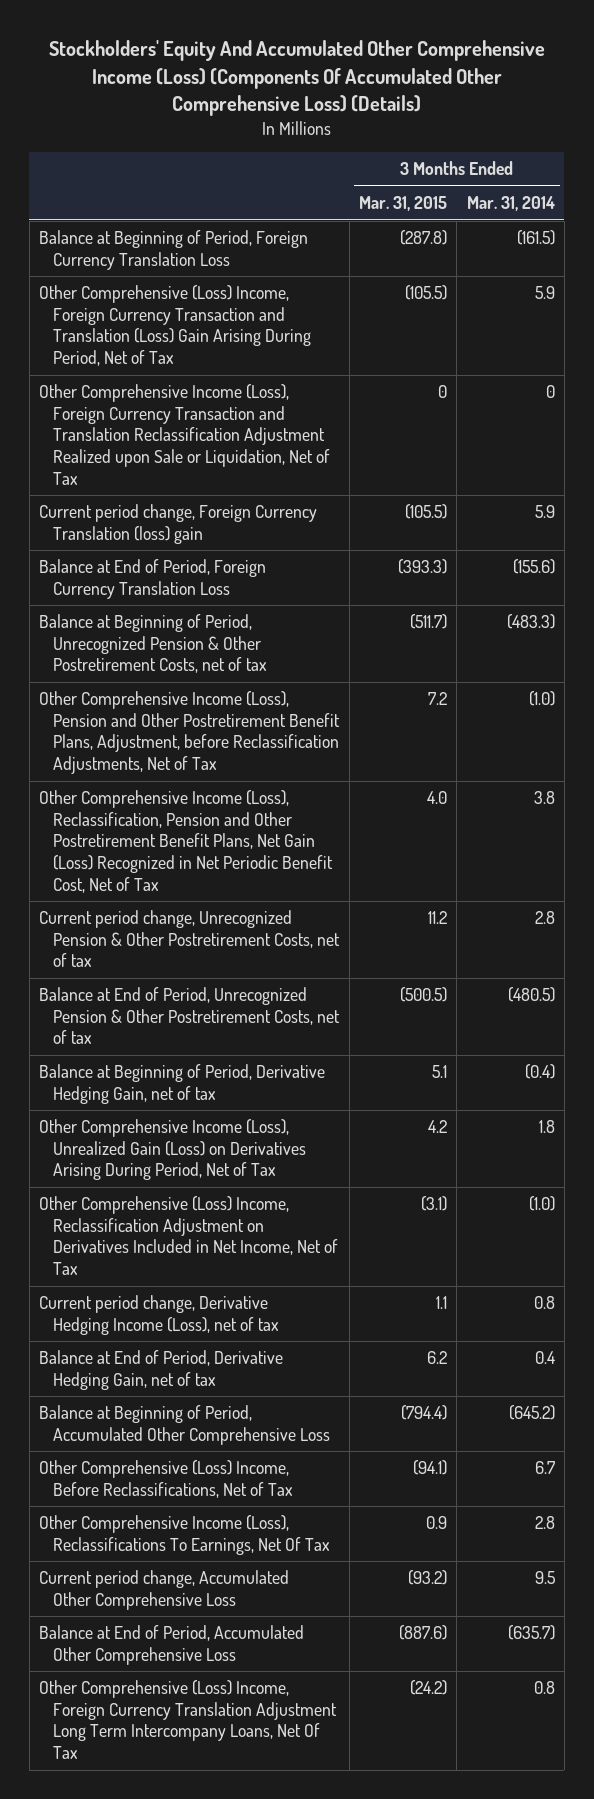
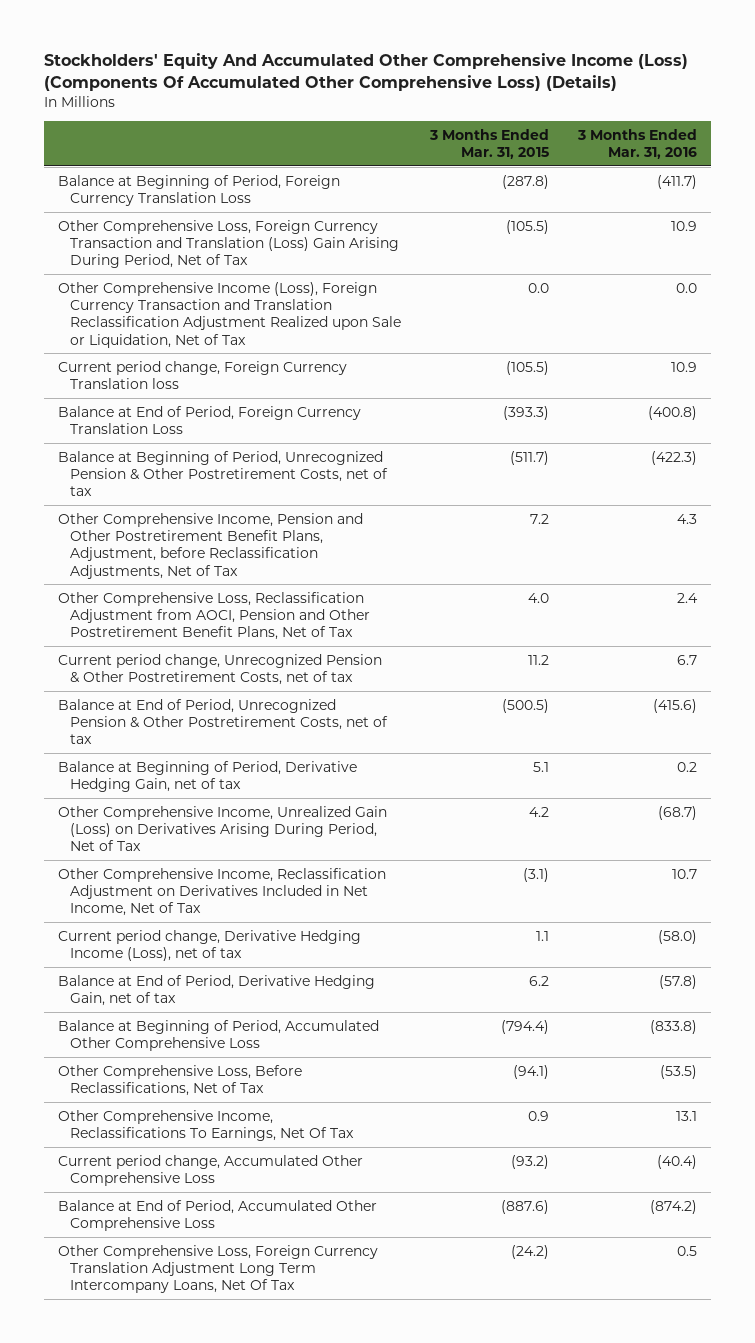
- | 3 Months Ended Mar. 31, 2015 | 3 Months Ended Mar. 31, 2014
+ | 3 Months Ended Mar. 31, 2015 | 3 Months Ended Mar. 31, 2016
- Other Comprehensive (Loss) Income, Foreign Currency Transaction and Translation (Loss) Gain Arising During Period, Net of Tax | (105.5) | 5.9
- Other Comprehensive Income (Loss), Foreign Currency Transaction and Translation Reclassification Adjustment Realized upon Sale or Liquidation, Net of Tax | 0 | 0
- Current period change, Foreign Currency Translation (loss) gain | (105.5) | 5.9
+ Other Comprehensive Loss, Foreign Currency Transaction and Translation (Loss) Gain Arising During Period, Net of Tax | (105.5) | 10.9
+ Other Comprehensive Income (Loss), Foreign Currency Transaction and Translation Reclassification Adjustment Realized upon Sale or Liquidation, Net of Tax | 0.0 | 0.0
+ Current period change, Foreign Currency Translation loss | (105.5) | 10.9
- Other Comprehensive Income (Loss), Pension and Other Postretirement Benefit Plans, Adjustment, before Reclassification Adjustments, Net of Tax | 7.2 | (1.0)
- Other Comprehensive Income (Loss), Reclassification, Pension and Other Postretirement Benefit Plans, Net Gain (Loss) Recognized in Net Periodic Benefit Cost, Net of Tax | 4.0 | 3.8
+ Other Comprehensive Income, Pension and Other Postretirement Benefit Plans, Adjustment, before Reclassification Adjustments, Net of Tax | 7.2 | 4.3
+ Other Comprehensive Loss, Reclassification Adjustment from AOCI, Pension and Other Postretirement Benefit Plans, Net of Tax | 4.0 | 2.4
- Other Comprehensive Income (Loss), Unrealized Gain (Loss) on Derivatives Arising During Period, Net of Tax | 4.2 | 1.8
- Other Comprehensive (Loss) Income, Reclassification Adjustment on Derivatives Included in Net Income, Net of Tax | (3.1) | (1.0)
+ Other Comprehensive Income, Unrealized Gain (Loss) on Derivatives Arising During Period, Net of Tax | 4.2 | (68.7)
+ Other Comprehensive Income, Reclassification Adjustment on Derivatives Included in Net Income, Net of Tax | (3.1) | 10.7
- Other Comprehensive (Loss) Income, Before Reclassifications, Net of Tax | (94.1) | 6.7
- Other Comprehensive Income (Loss), Reclassifications To Earnings, Net Of Tax | 0.9 | 2.8
+ Other Comprehensive Loss, Before Reclassifications, Net of Tax | (94.1) | (53.5)
+ Other Comprehensive Income, Reclassifications To Earnings, Net Of Tax | 0.9 | 13.1
- Other Comprehensive (Loss) Income, Foreign Currency Translation Adjustment Long Term Intercompany Loans, Net Of Tax | (24.2) | 0.8
+ Other Comprehensive Loss, Foreign Currency Translation Adjustment Long Term Intercompany Loans, Net Of Tax | (24.2) | 0.5

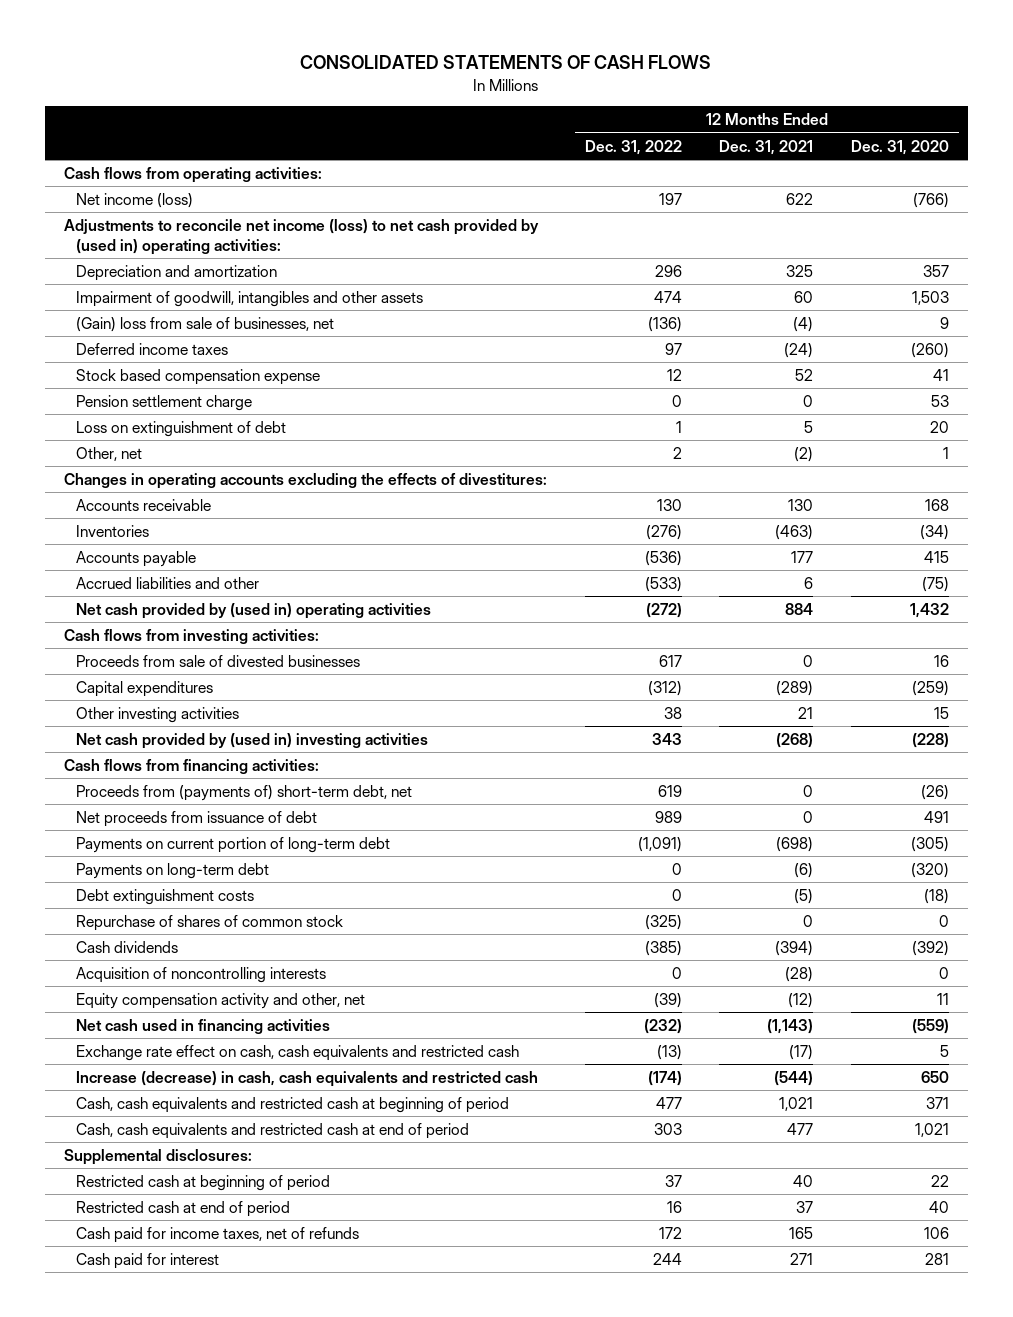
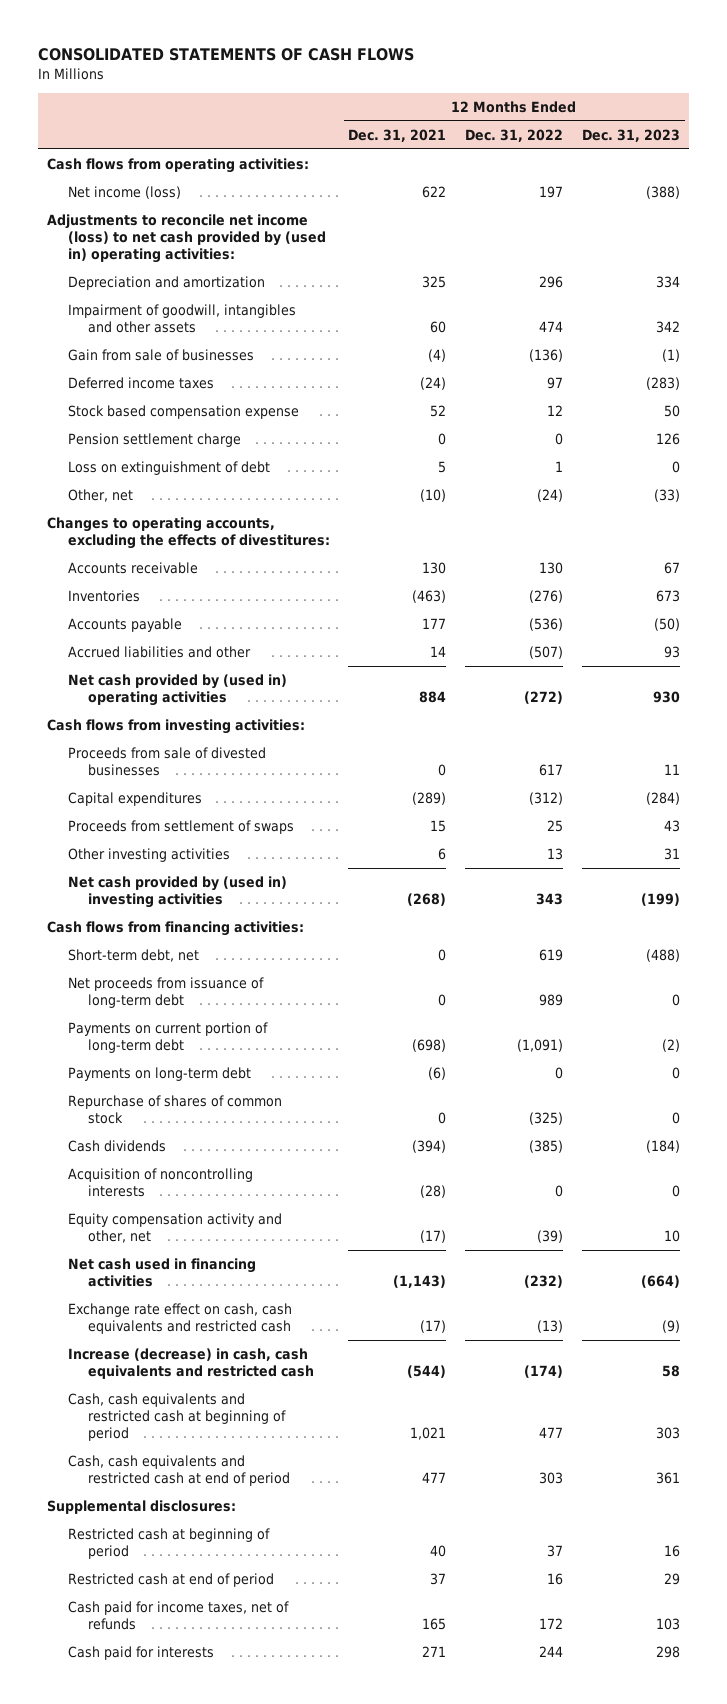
- | 12 Months Ended Dec. 31, 2022 | 12 Months Ended Dec. 31, 2021 | 12 Months Ended Dec. 31, 2020
+ | 12 Months Ended Dec. 31, 2021 | 12 Months Ended Dec. 31, 2022 | 12 Months Ended Dec. 31, 2023
- (Gain) loss from sale of businesses, net | (136) | (4) | 9
+ Gain from sale of businesses | (4) | (136) | (1)
- Other, net | 2 | (2) | 1
- Changes in operating accounts excluding the effects of divestitures:
+ Other, net | (10) | (24) | (33)
+ Changes to operating accounts, excluding the effects of divestitures:
- Accrued liabilities and other | (533) | 6 | (75)
+ Accrued liabilities and other | 14 | (507) | 93
- Other investing activities | 38 | 21 | 15
+ Proceeds from settlement of swaps | 15 | 25 | 43
+ Other investing activities | 6 | 13 | 31
- Proceeds from (payments of) short-term debt, net | 619 | 0 | (26)
- Net proceeds from issuance of debt | 989 | 0 | 491
+ Short-term debt, net | 0 | 619 | (488)
+ Net proceeds from issuance of long-term debt | 0 | 989 | 0
- Debt extinguishment costs | 0 | (5) | (18)
- Equity compensation activity and other, net | (39) | (12) | 11
+ Equity compensation activity and other, net | (17) | (39) | 10
- Cash paid for interest | 244 | 271 | 281
+ Cash paid for interests | 271 | 244 | 298

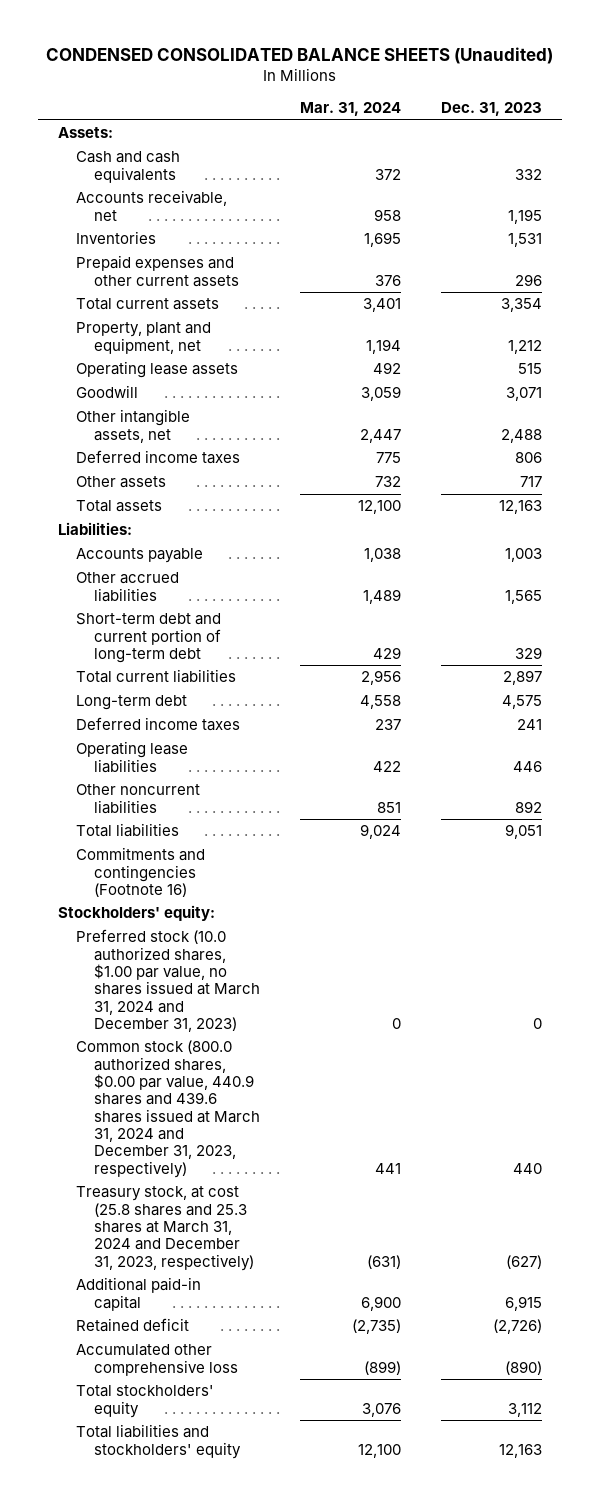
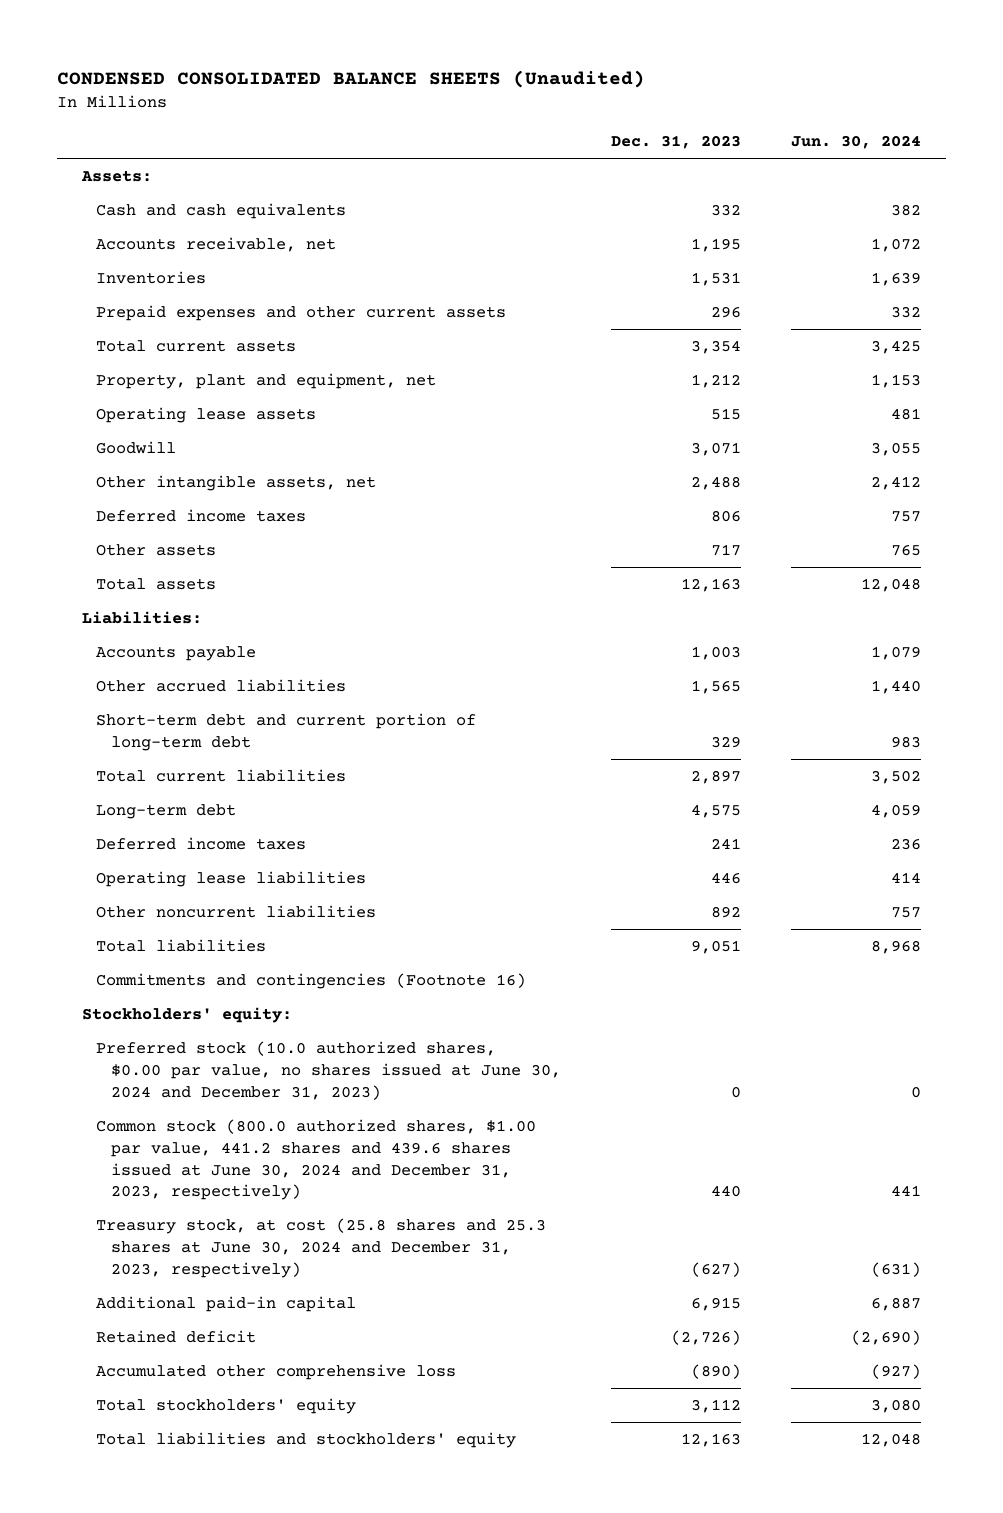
- | Mar. 31, 2024 | Dec. 31, 2023
+ | Dec. 31, 2023 | Jun. 30, 2024
- Preferred stock (10.0 authorized shares, $1.00 par value, no shares issued at March 31, 2024 and December 31, 2023) | 0 | 0
- Common stock (800.0 authorized shares, $0.00 par value, 440.9 shares and 439.6 shares issued at March 31, 2024 and December 31, 2023, respectively) | 441 | 440
- Treasury stock, at cost (25.8 shares and 25.3 shares at March 31, 2024 and December 31, 2023, respectively) | (631) | (627)
+ Preferred stock (10.0 authorized shares, $0.00 par value, no shares issued at June 30, 2024 and December 31, 2023) | 0 | 0
+ Common stock (800.0 authorized shares, $1.00 par value, 441.2 shares and 439.6 shares issued at June 30, 2024 and December 31, 2023, respectively) | 440 | 441
+ Treasury stock, at cost (25.8 shares and 25.3 shares at June 30, 2024 and December 31, 2023, respectively) | (627) | (631)

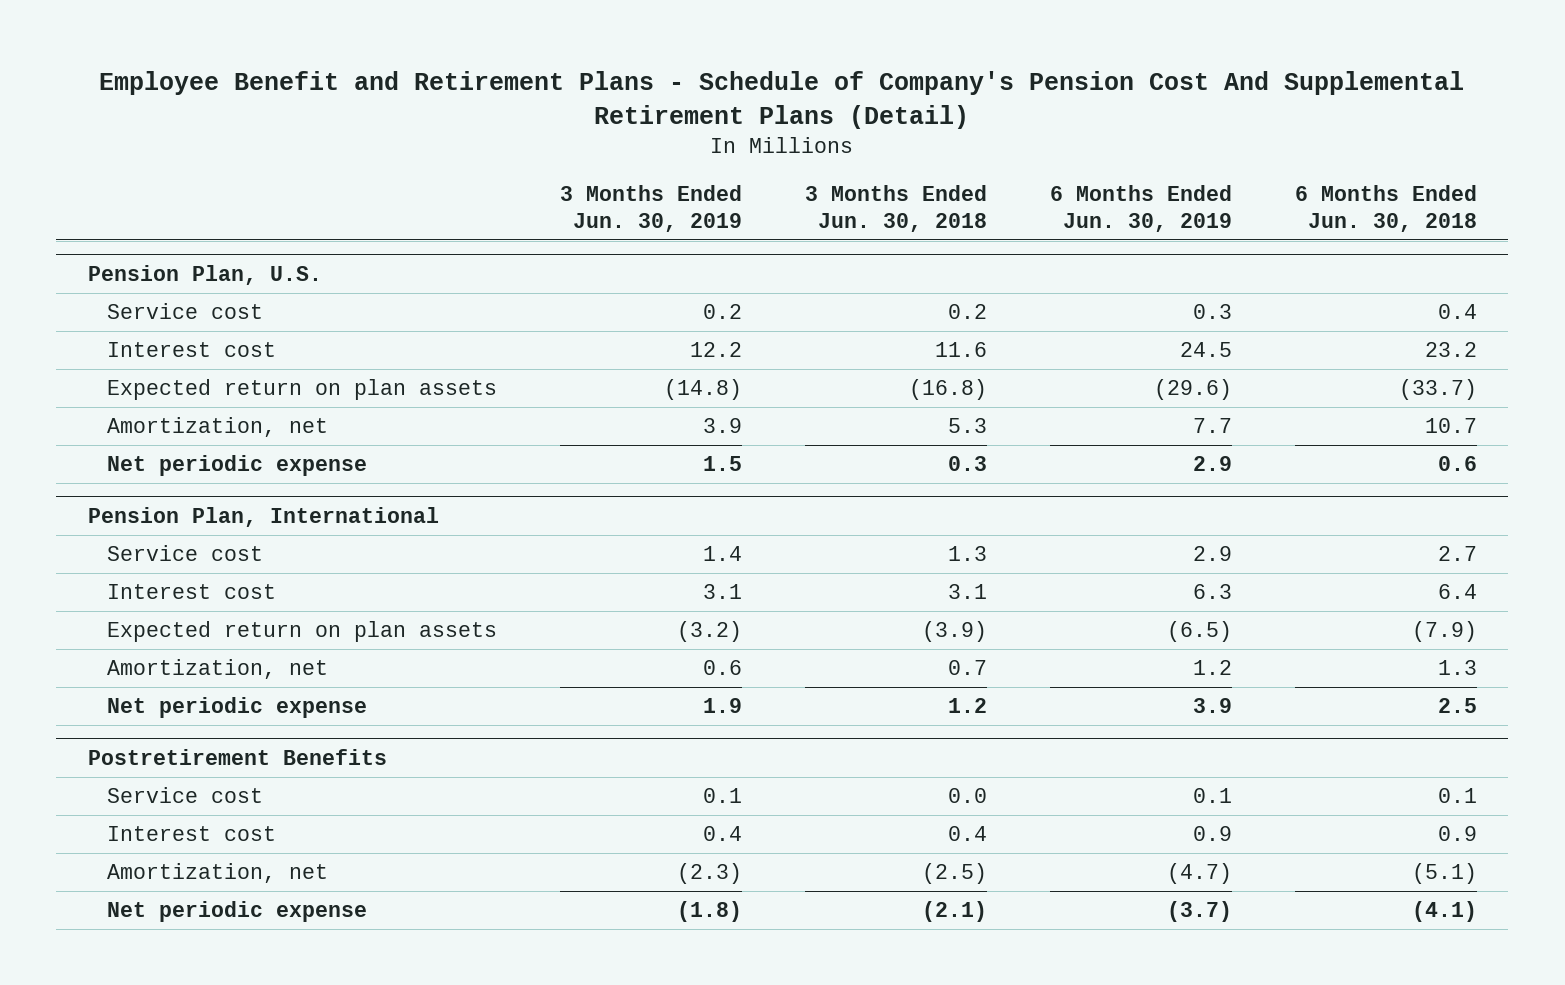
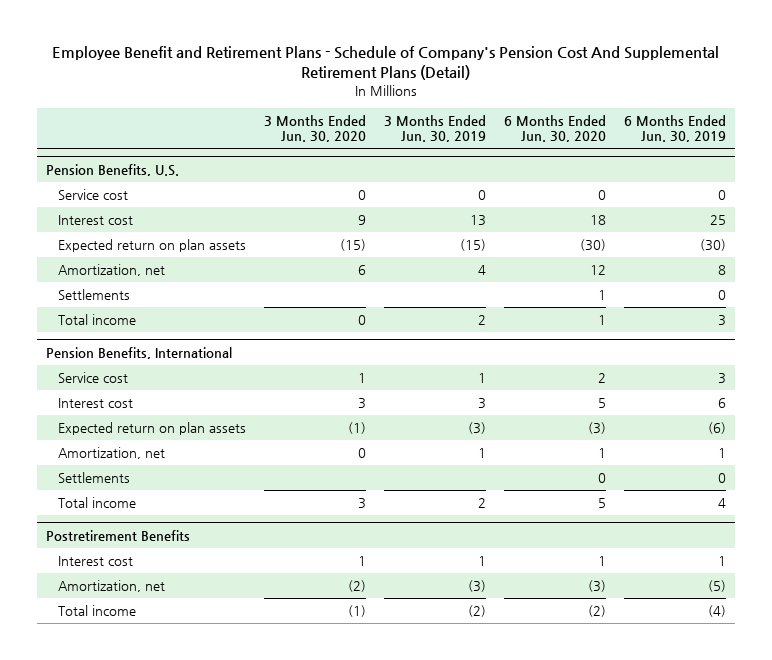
- | 3 Months Ended Jun. 30, 2019 | 3 Months Ended Jun. 30, 2018 | 6 Months Ended Jun. 30, 2019 | 6 Months Ended Jun. 30, 2018
+ | 3 Months Ended Jun. 30, 2020 | 3 Months Ended Jun. 30, 2019 | 6 Months Ended Jun. 30, 2020 | 6 Months Ended Jun. 30, 2019
- Pension Plan, U.S.
- Service cost | 0.2 | 0.2 | 0.3 | 0.4
- Interest cost | 12.2 | 11.6 | 24.5 | 23.2
- Expected return on plan assets | (14.8) | (16.8) | (29.6) | (33.7)
- Amortization, net | 3.9 | 5.3 | 7.7 | 10.7
- Net periodic expense | 1.5 | 0.3 | 2.9 | 0.6
- Pension Plan, International
- Service cost | 1.4 | 1.3 | 2.9 | 2.7
- Interest cost | 3.1 | 3.1 | 6.3 | 6.4
- Expected return on plan assets | (3.2) | (3.9) | (6.5) | (7.9)
- Amortization, net | 0.6 | 0.7 | 1.2 | 1.3
- Net periodic expense | 1.9 | 1.2 | 3.9 | 2.5
+ Pension Benefits, U.S.
+ Service cost | 0 | 0 | 0 | 0
+ Interest cost | 9 | 13 | 18 | 25
+ Expected return on plan assets | (15) | (15) | (30) | (30)
+ Amortization, net | 6 | 4 | 12 | 8
+ Settlements | | | 1 | 0
+ Total income | 0 | 2 | 1 | 3
+ Pension Benefits, International
+ Service cost | 1 | 1 | 2 | 3
+ Interest cost | 3 | 3 | 5 | 6
+ Expected return on plan assets | (1) | (3) | (3) | (6)
+ Amortization, net | 0 | 1 | 1 | 1
+ Settlements | | | 0 | 0
+ Total income | 3 | 2 | 5 | 4
@ Postretirement Benefits
- Service cost | 0.1 | 0.0 | 0.1 | 0.1
- Interest cost | 0.4 | 0.4 | 0.9 | 0.9
- Amortization, net | (2.3) | (2.5) | (4.7) | (5.1)
- Net periodic expense | (1.8) | (2.1) | (3.7) | (4.1)
+ Interest cost | 1 | 1 | 1 | 1
+ Amortization, net | (2) | (3) | (3) | (5)
+ Total income | (1) | (2) | (2) | (4)

